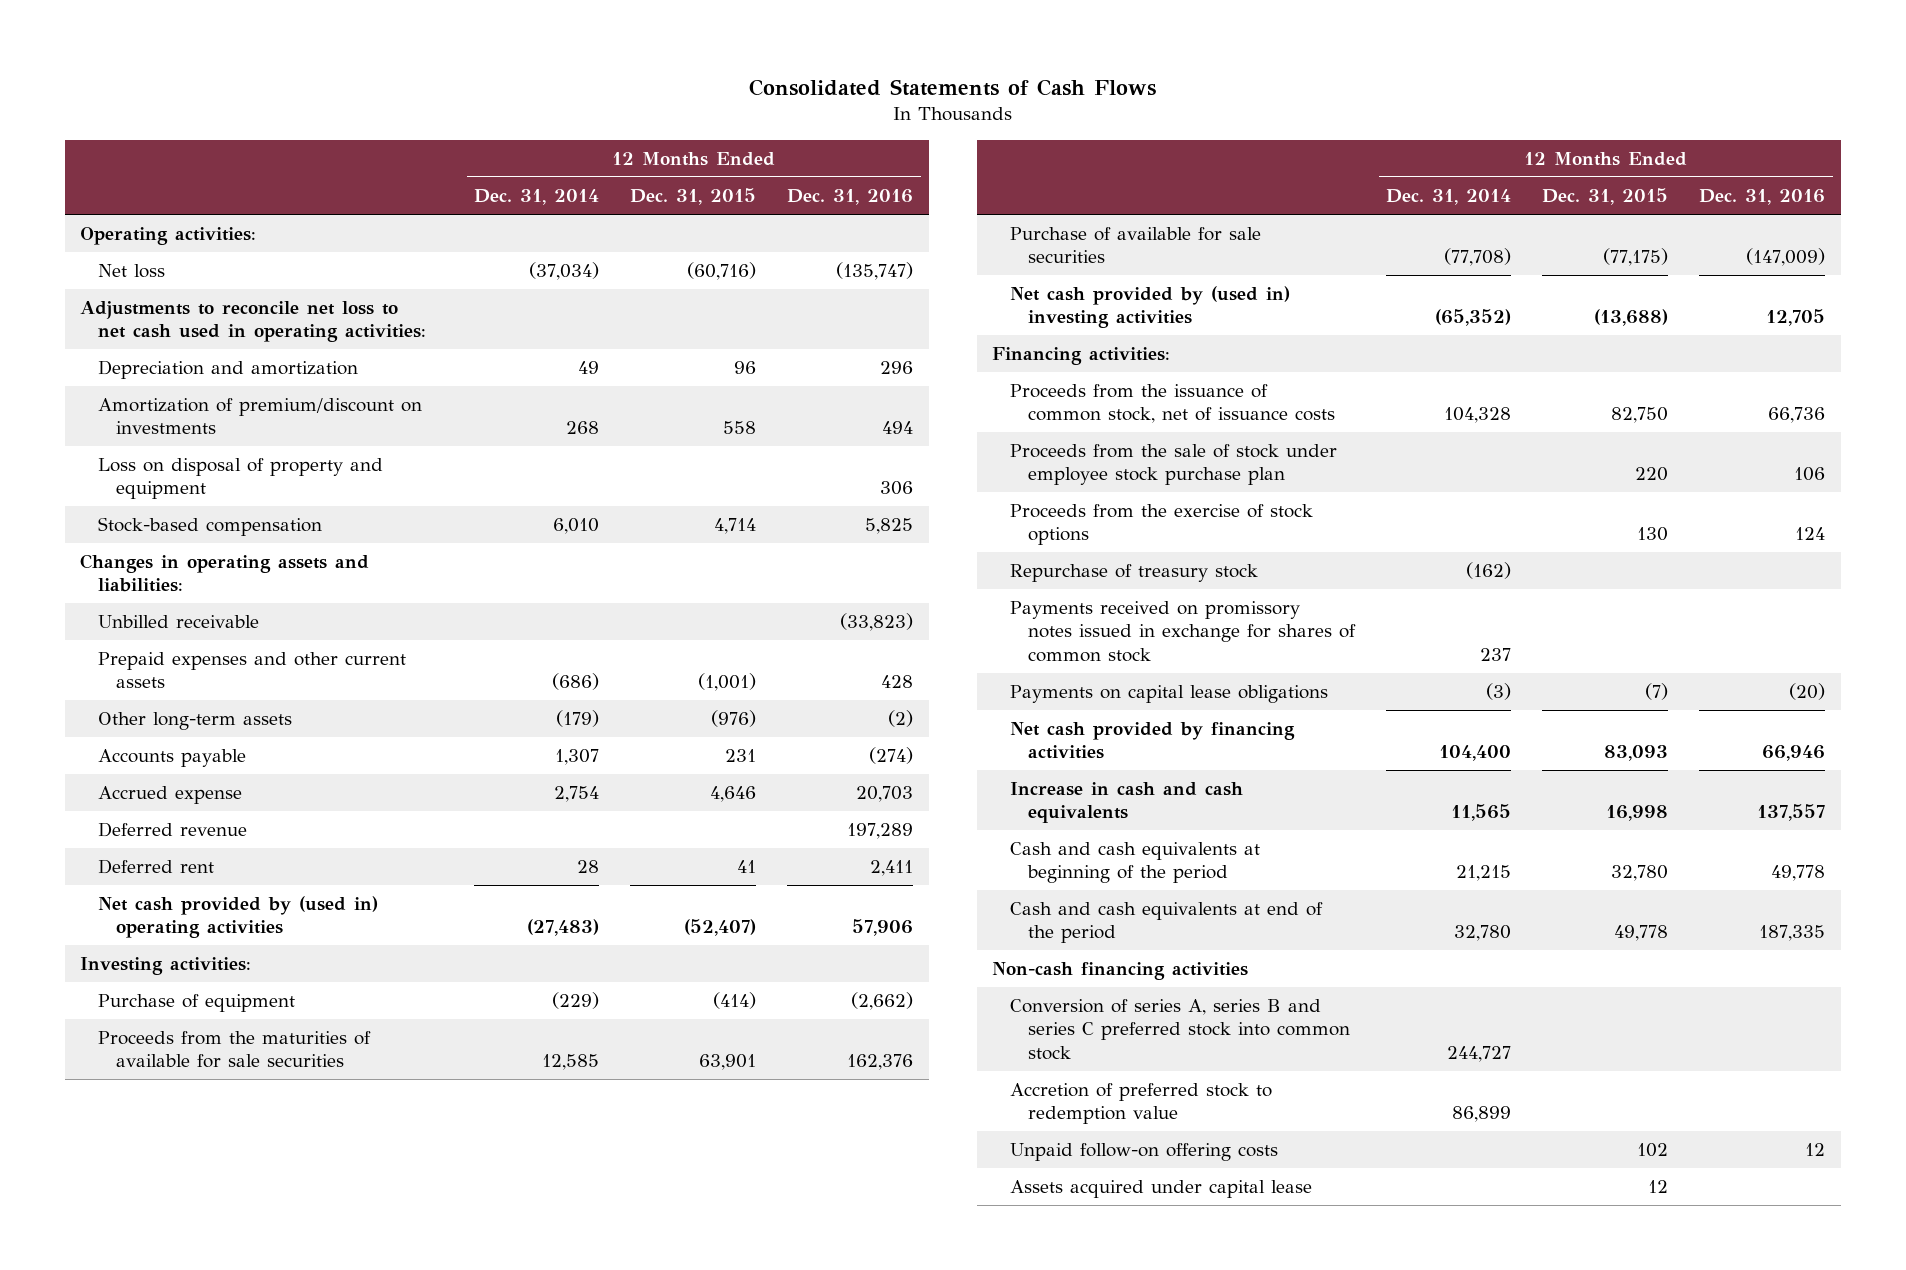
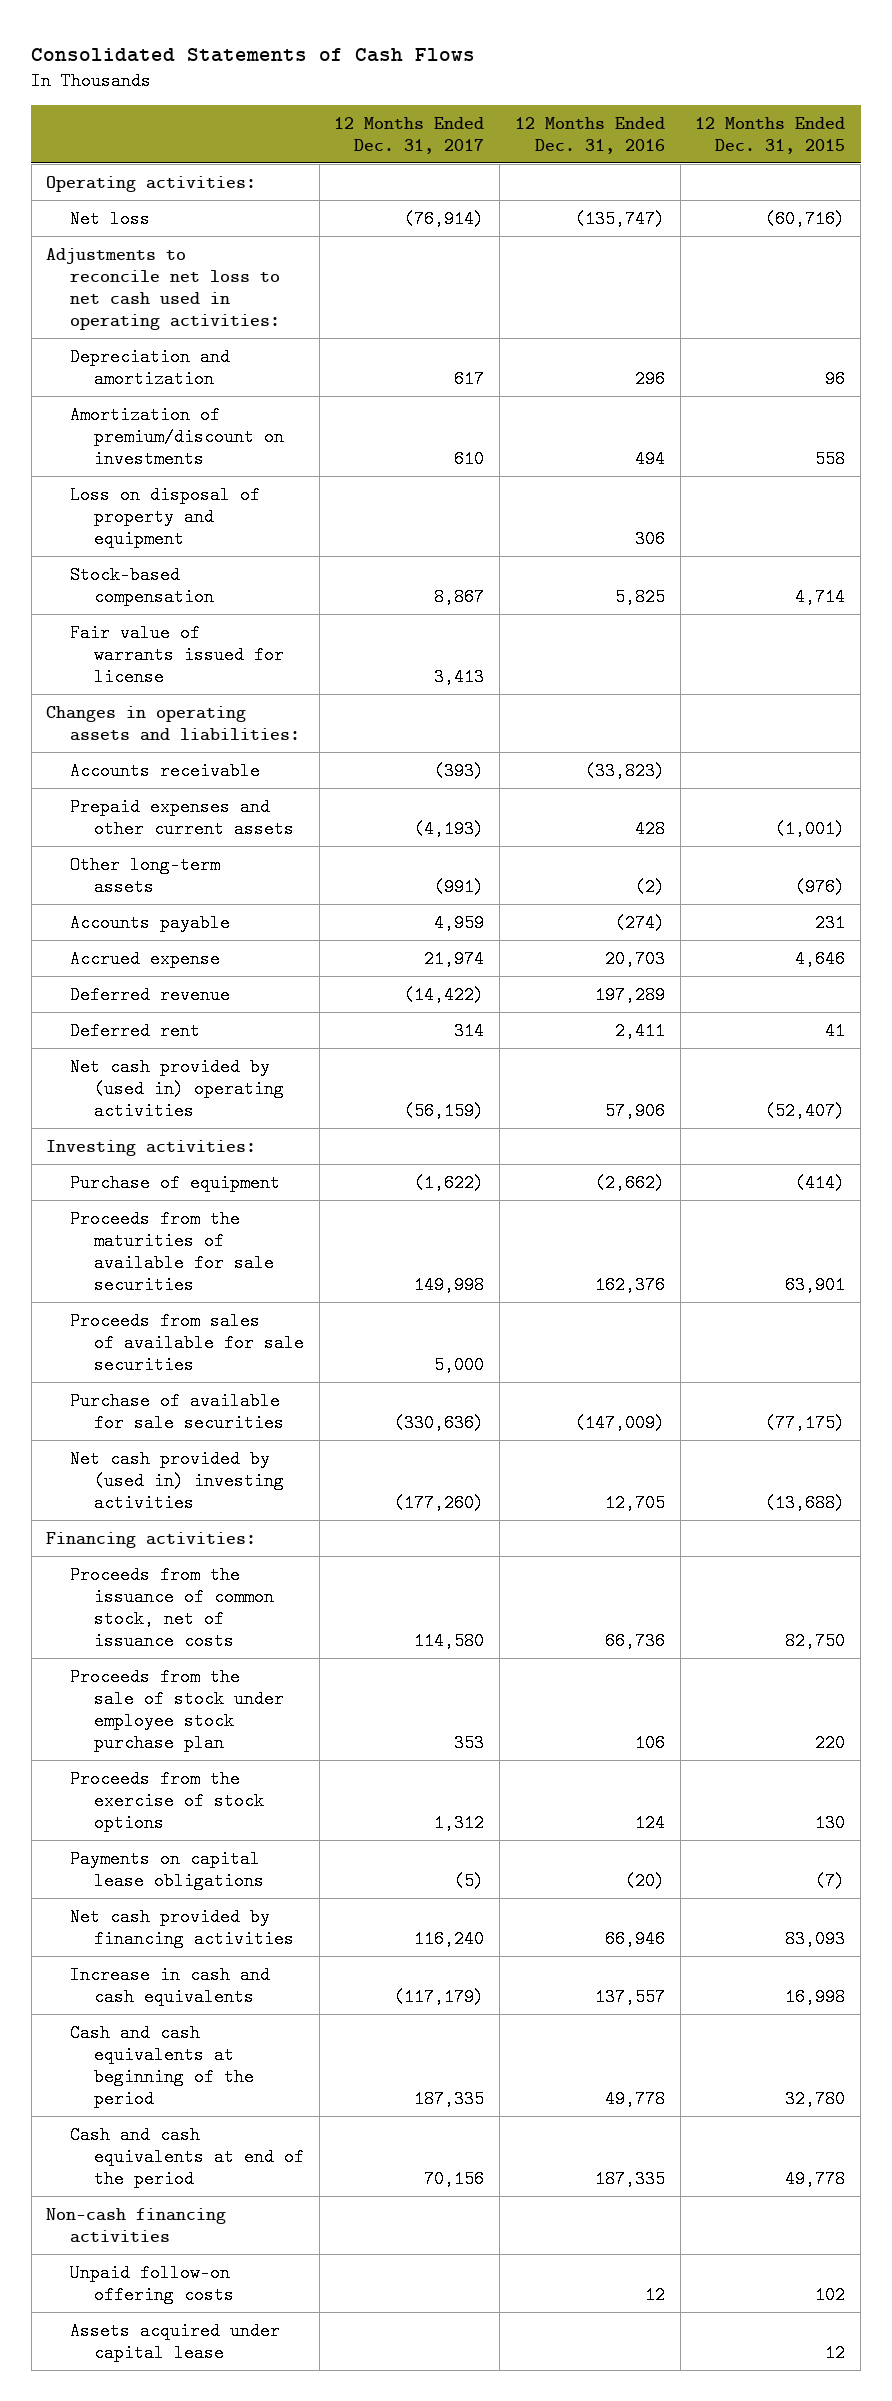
- | 12 Months Ended Dec. 31, 2014 | 12 Months Ended Dec. 31, 2015 | 12 Months Ended Dec. 31, 2016
+ | 12 Months Ended Dec. 31, 2017 | 12 Months Ended Dec. 31, 2016 | 12 Months Ended Dec. 31, 2015
+ Fair value of warrants issued for license | 3,413 | |
- Unbilled receivable | | | (33,823)
+ Accounts receivable | (393) | (33,823) |
+ Proceeds from sales of available for sale securities | 5,000 | |
- Repurchase of treasury stock | (162) | |
- Payments received on promissory notes issued in exchange for shares of common stock | 237 | |
- Conversion of series A, series B and series C preferred stock into common stock | 244,727 | |
- Accretion of preferred stock to redemption value | 86,899 | |

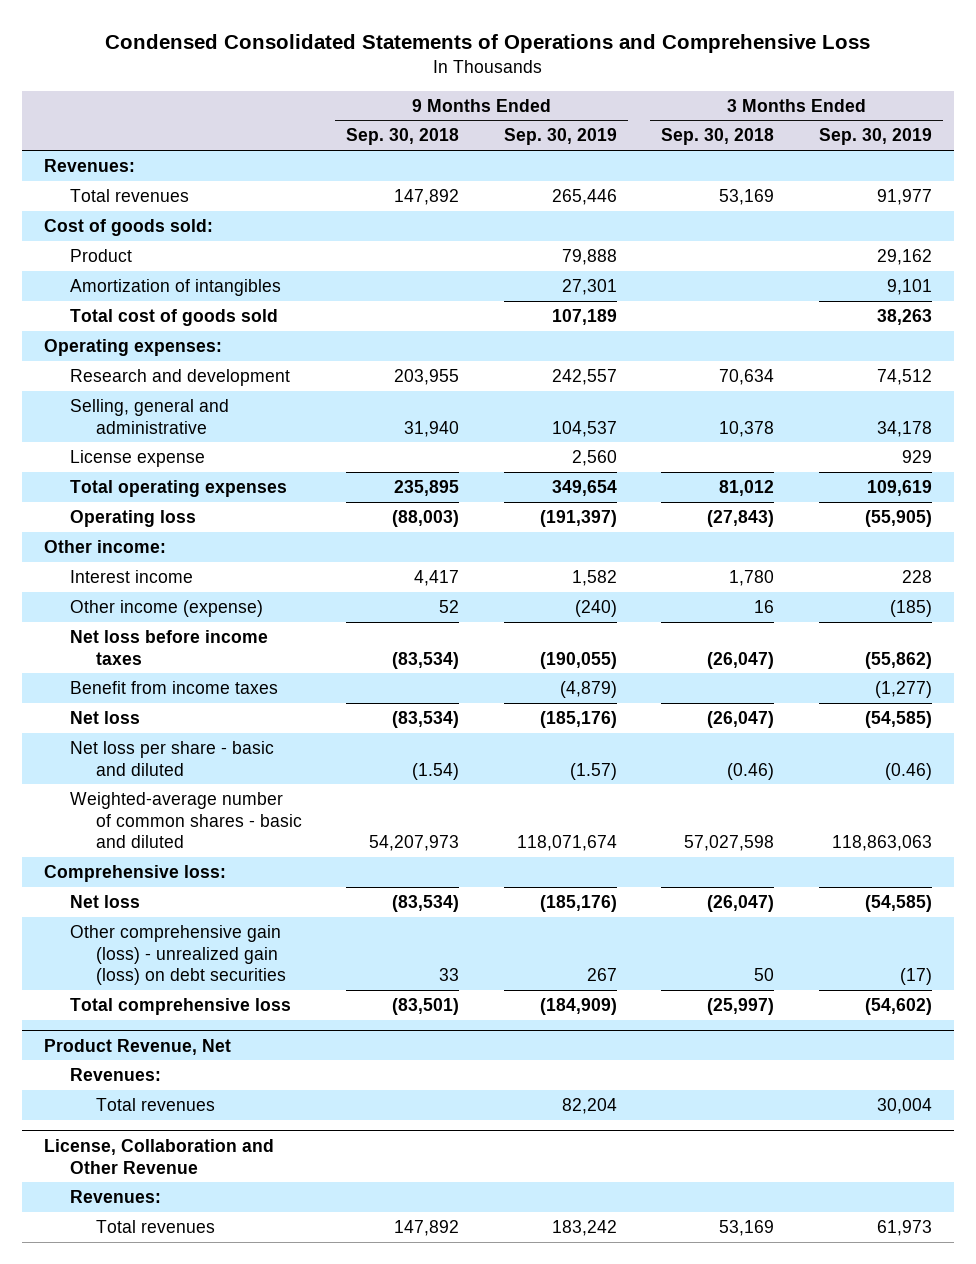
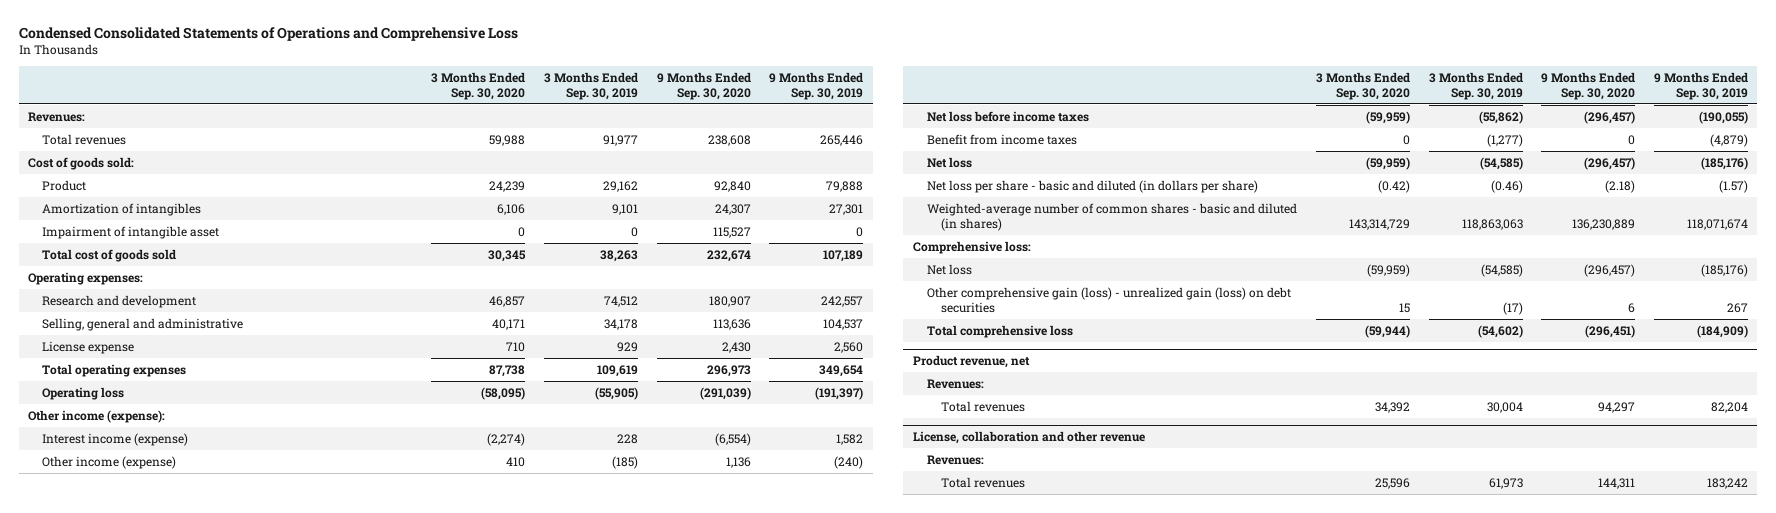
- | 9 Months Ended Sep. 30, 2018 | 9 Months Ended Sep. 30, 2019 | 3 Months Ended Sep. 30, 2018 | 3 Months Ended Sep. 30, 2019
+ | 3 Months Ended Sep. 30, 2020 | 3 Months Ended Sep. 30, 2019 | 9 Months Ended Sep. 30, 2020 | 9 Months Ended Sep. 30, 2019
+ Impairment of intangible asset | 0 | 0 | 115,527 | 0
- Other income:
- Interest income | 4,417 | 1,582 | 1,780 | 228
+ Other income (expense):
+ Interest income (expense) | (2,274) | 228 | (6,554) | 1,582
- Net loss per share - basic and diluted | (1.54) | (1.57) | (0.46) | (0.46)
- Weighted-average number of common shares - basic and diluted | 54,207,973 | 118,071,674 | 57,027,598 | 118,863,063
+ Net loss per share - basic and diluted (in dollars per share) | (0.42) | (0.46) | (2.18) | (1.57)
+ Weighted-average number of common shares - basic and diluted (in shares) | 143,314,729 | 118,863,063 | 136,230,889 | 118,071,674
- Product Revenue, Net
+ Product revenue, net
- License, Collaboration and Other Revenue
+ License, collaboration and other revenue

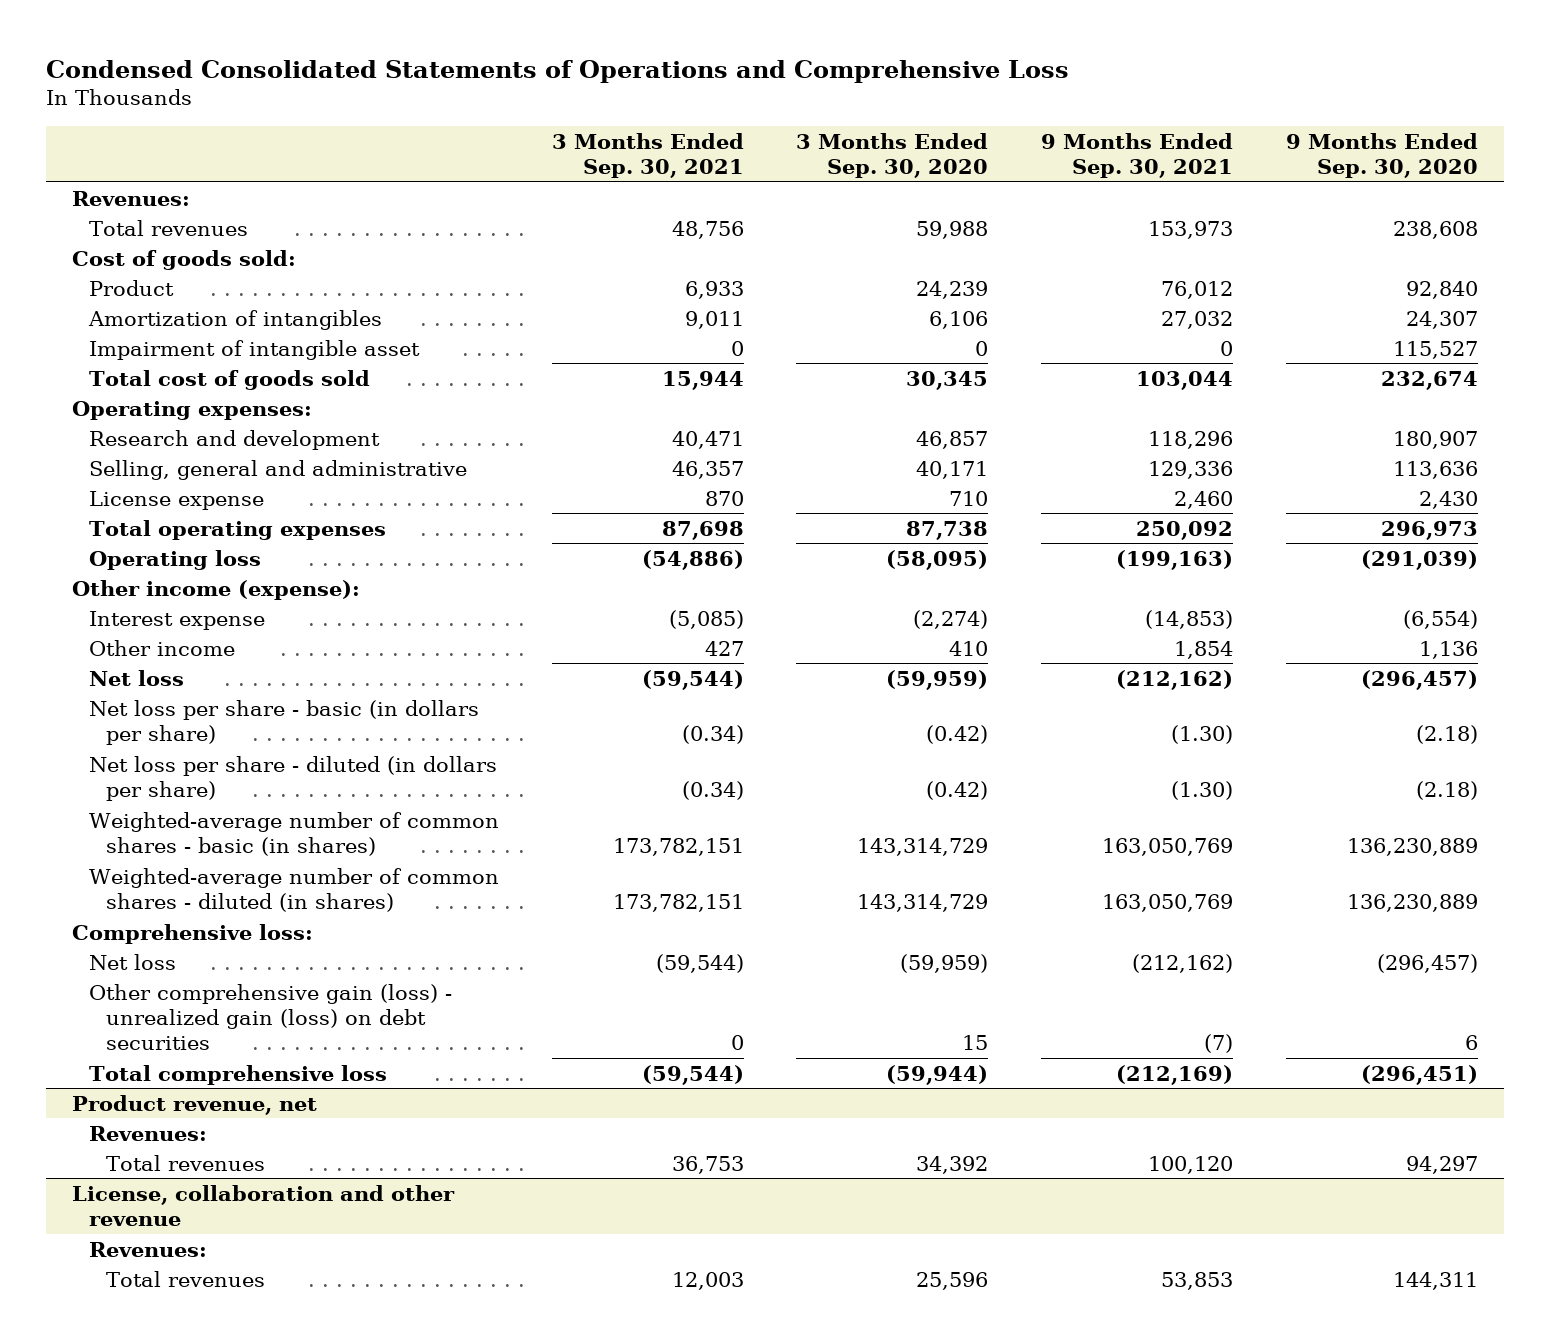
- | 3 Months Ended Sep. 30, 2020 | 3 Months Ended Sep. 30, 2019 | 9 Months Ended Sep. 30, 2020 | 9 Months Ended Sep. 30, 2019
+ | 3 Months Ended Sep. 30, 2021 | 3 Months Ended Sep. 30, 2020 | 9 Months Ended Sep. 30, 2021 | 9 Months Ended Sep. 30, 2020
- Interest income (expense) | (2,274) | 228 | (6,554) | 1,582
- Other income (expense) | 410 | (185) | 1,136 | (240)
- Net loss before income taxes | (59,959) | (55,862) | (296,457) | (190,055)
- Benefit from income taxes | 0 | (1,277) | 0 | (4,879)
+ Interest expense | (5,085) | (2,274) | (14,853) | (6,554)
+ Other income | 427 | 410 | 1,854 | 1,136
- Net loss per share - basic and diluted (in dollars per share) | (0.42) | (0.46) | (2.18) | (1.57)
- Weighted-average number of common shares - basic and diluted (in shares) | 143,314,729 | 118,863,063 | 136,230,889 | 118,071,674
+ Net loss per share - basic (in dollars per share) | (0.34) | (0.42) | (1.30) | (2.18)
+ Net loss per share - diluted (in dollars per share) | (0.34) | (0.42) | (1.30) | (2.18)
+ Weighted-average number of common shares - basic (in shares) | 173,782,151 | 143,314,729 | 163,050,769 | 136,230,889
+ Weighted-average number of common shares - diluted (in shares) | 173,782,151 | 143,314,729 | 163,050,769 | 136,230,889

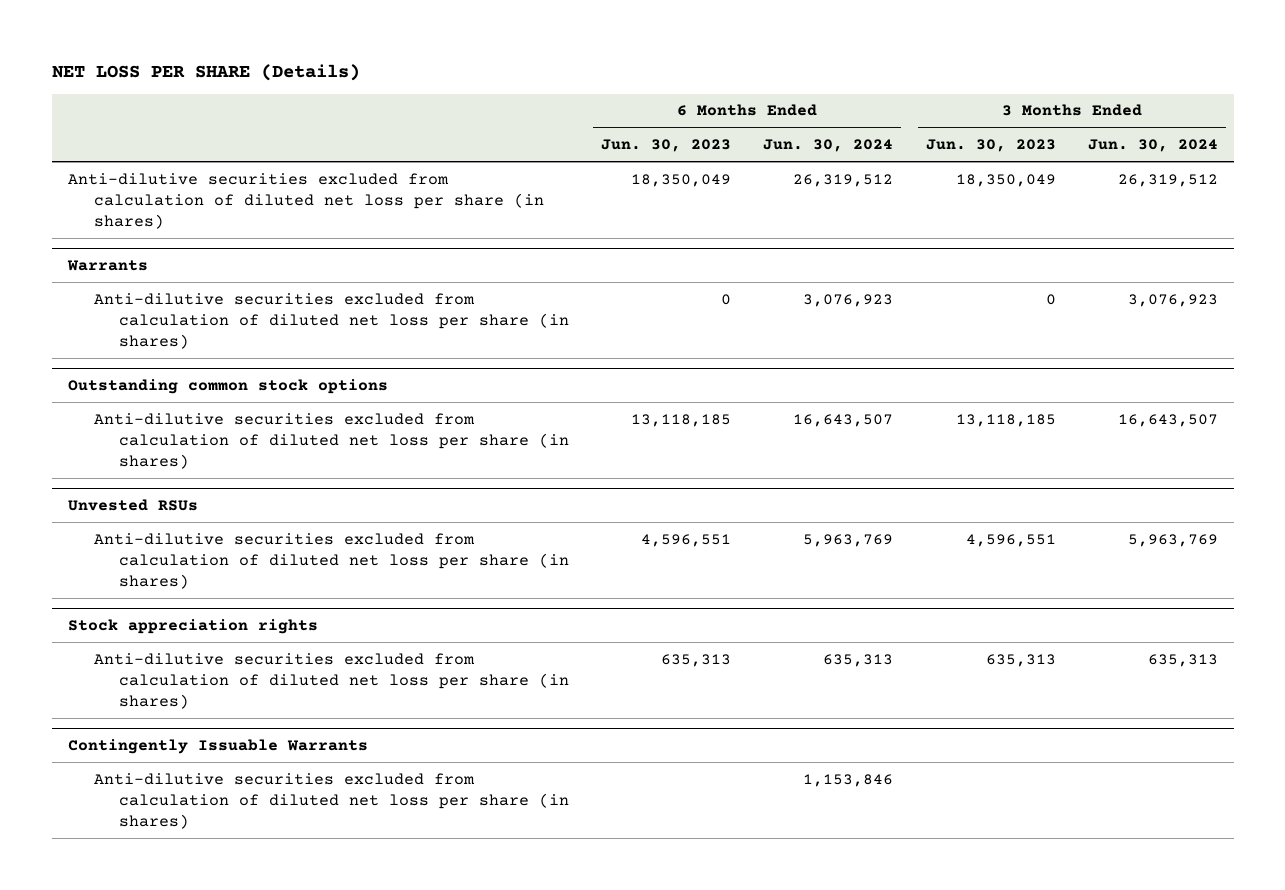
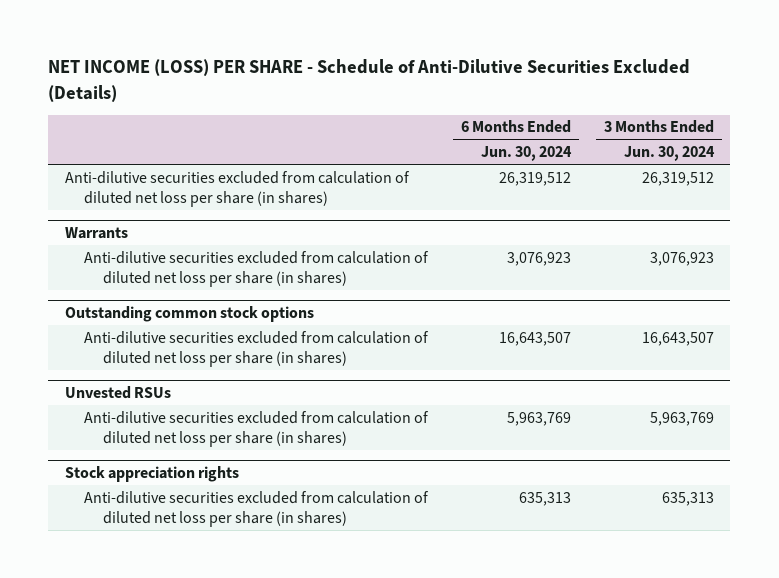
- NET LOSS PER SHARE (Details)
+ NET INCOME (LOSS) PER SHARE - Schedule of Anti-Dilutive Securities Excluded (Details)
- | 6 Months Ended Jun. 30, 2023 | 6 Months Ended Jun. 30, 2024 | 3 Months Ended Jun. 30, 2023 | 3 Months Ended Jun. 30, 2024
+ | 6 Months Ended Jun. 30, 2024 | 3 Months Ended Jun. 30, 2024
- Contingently Issuable Warrants
- Anti-dilutive securities excluded from calculation of diluted net loss per share (in shares) | | 1,153,846 | |

